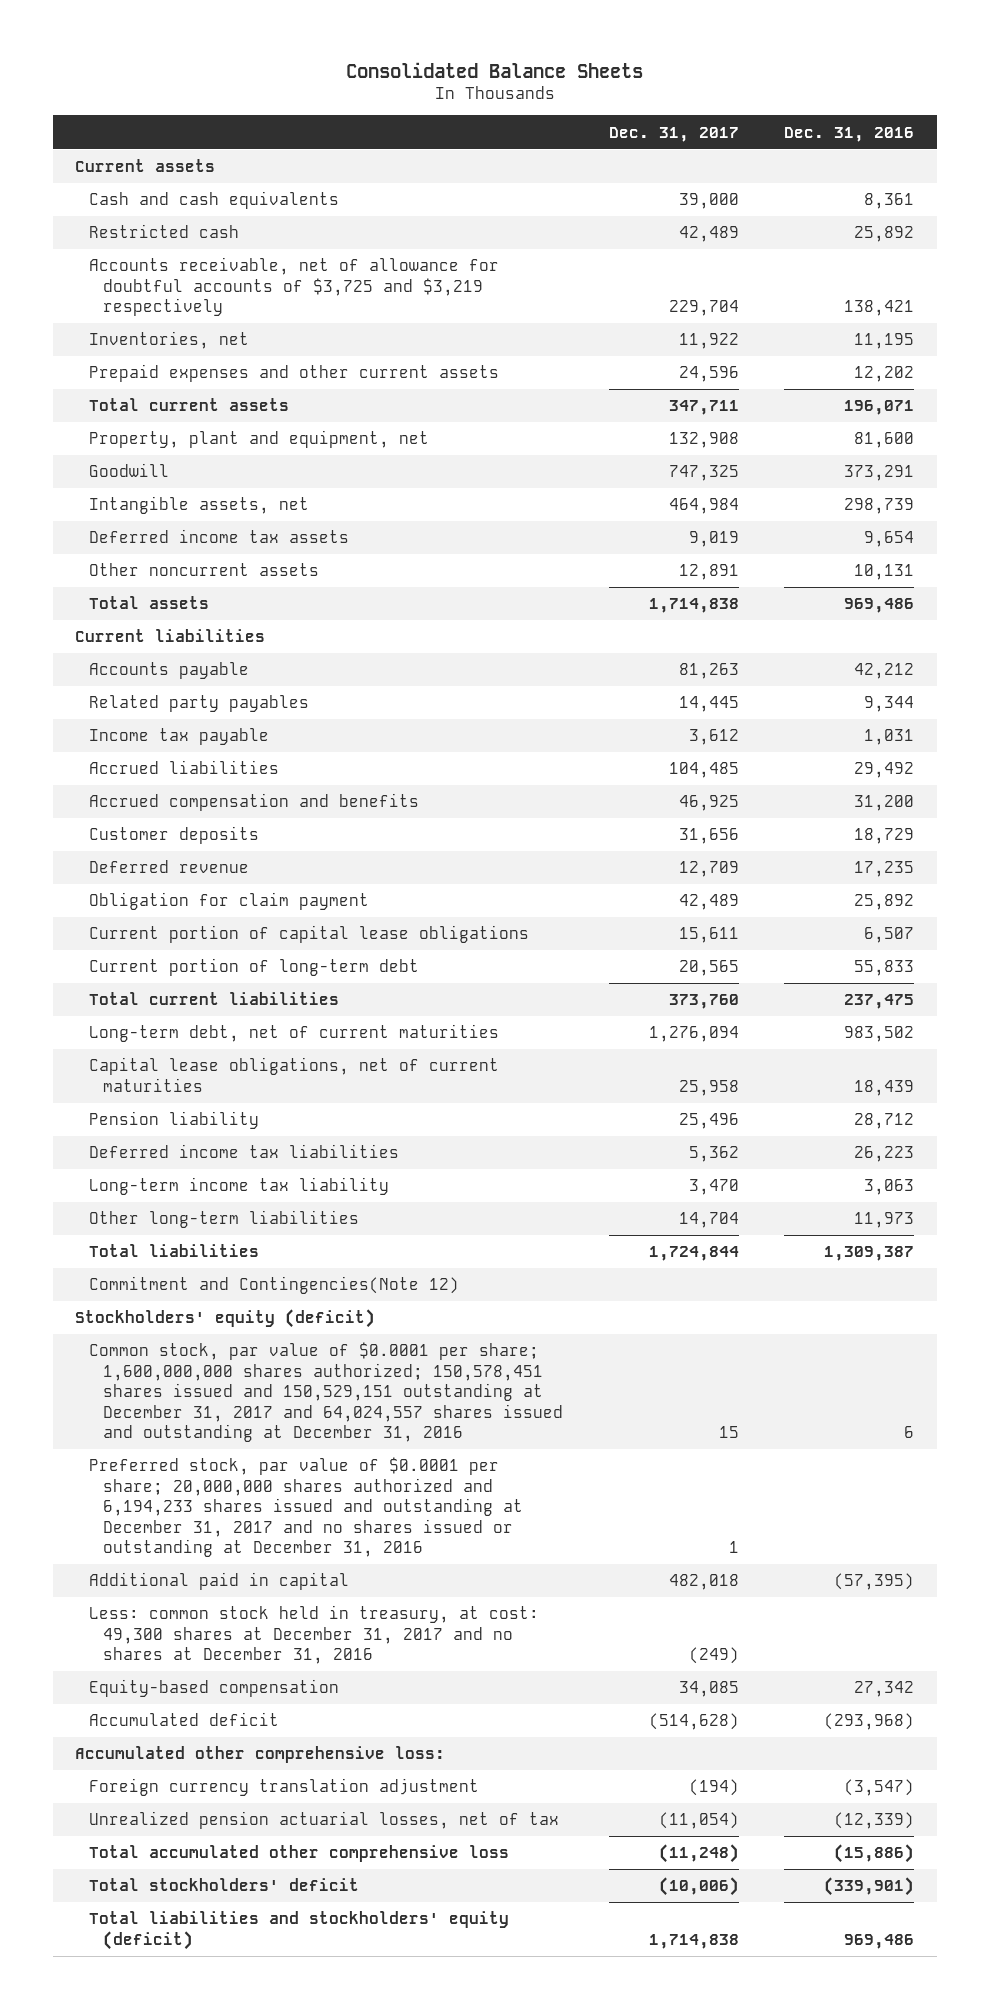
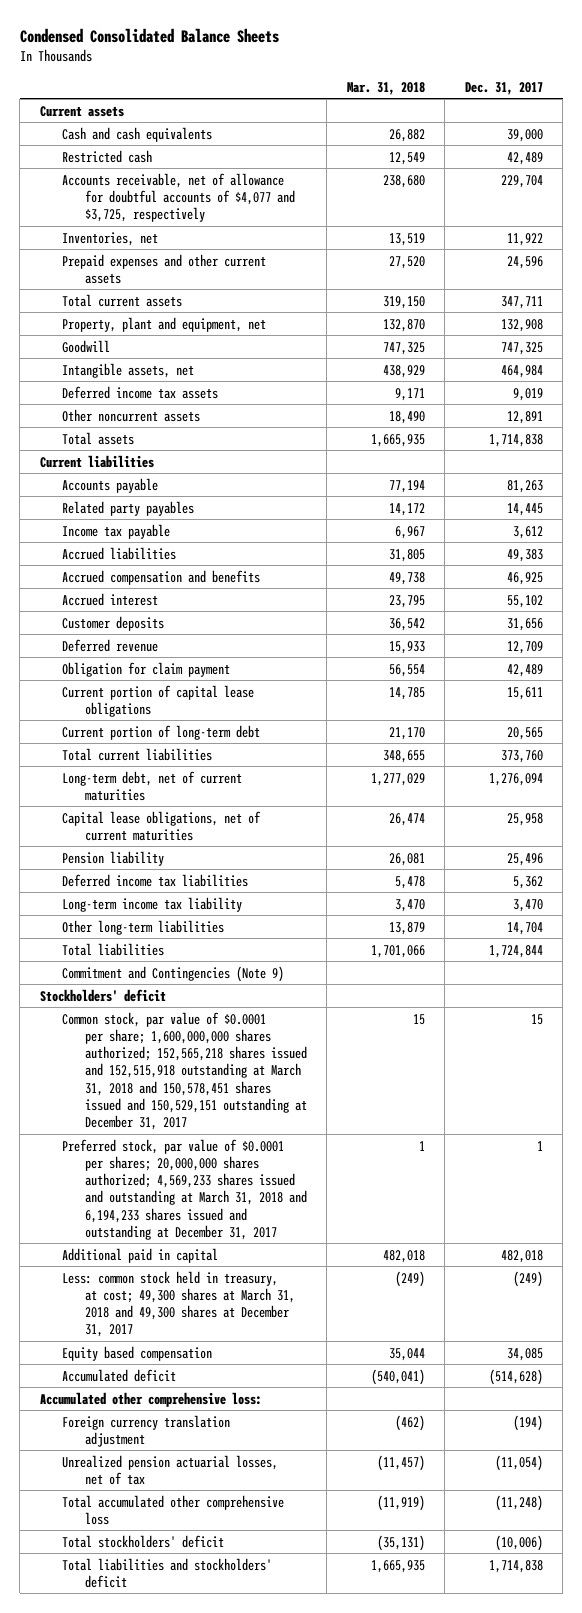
- Consolidated Balance Sheets
+ Condensed Consolidated Balance Sheets
- | Dec. 31, 2017 | Dec. 31, 2016
+ | Mar. 31, 2018 | Dec. 31, 2017
- Accounts receivable, net of allowance for doubtful accounts of $3,725 and $3,219 respectively | 229,704 | 138,421
+ Accounts receivable, net of allowance for doubtful accounts of $4,077 and $3,725, respectively | 238,680 | 229,704
- Accrued liabilities | 104,485 | 29,492
+ Accrued liabilities | 31,805 | 49,383
+ Accrued interest | 23,795 | 55,102
- Commitment and Contingencies(Note 12)
- Stockholders' equity (deficit)
- Common stock, par value of $0.0001 per share; 1,600,000,000 shares authorized; 150,578,451 shares issued and 150,529,151 outstanding at December 31, 2017 and 64,024,557 shares issued and outstanding at December 31, 2016 | 15 | 6
- Preferred stock, par value of $0.0001 per share; 20,000,000 shares authorized and 6,194,233 shares issued and outstanding at December 31, 2017 and no shares issued or outstanding at December 31, 2016 | 1 |
+ Commitment and Contingencies (Note 9)
+ Stockholders' deficit
+ Common stock, par value of $0.0001 per share; 1,600,000,000 shares authorized; 152,565,218 shares issued and 152,515,918 outstanding at March 31, 2018 and 150,578,451 shares issued and 150,529,151 outstanding at December 31, 2017 | 15 | 15
+ Preferred stock, par value of $0.0001 per shares; 20,000,000 shares authorized; 4,569,233 shares issued and outstanding at March 31, 2018 and 6,194,233 shares issued and outstanding at December 31, 2017 | 1 | 1
- Less: common stock held in treasury, at cost: 49,300 shares at December 31, 2017 and no shares at December 31, 2016 | (249) |
- Equity-based compensation | 34,085 | 27,342
+ Less: common stock held in treasury, at cost; 49,300 shares at March 31, 2018 and 49,300 shares at December 31, 2017 | (249) | (249)
+ Equity based compensation | 35,044 | 34,085
- Total liabilities and stockholders' equity (deficit) | 1,714,838 | 969,486
+ Total liabilities and stockholders' deficit | 1,665,935 | 1,714,838

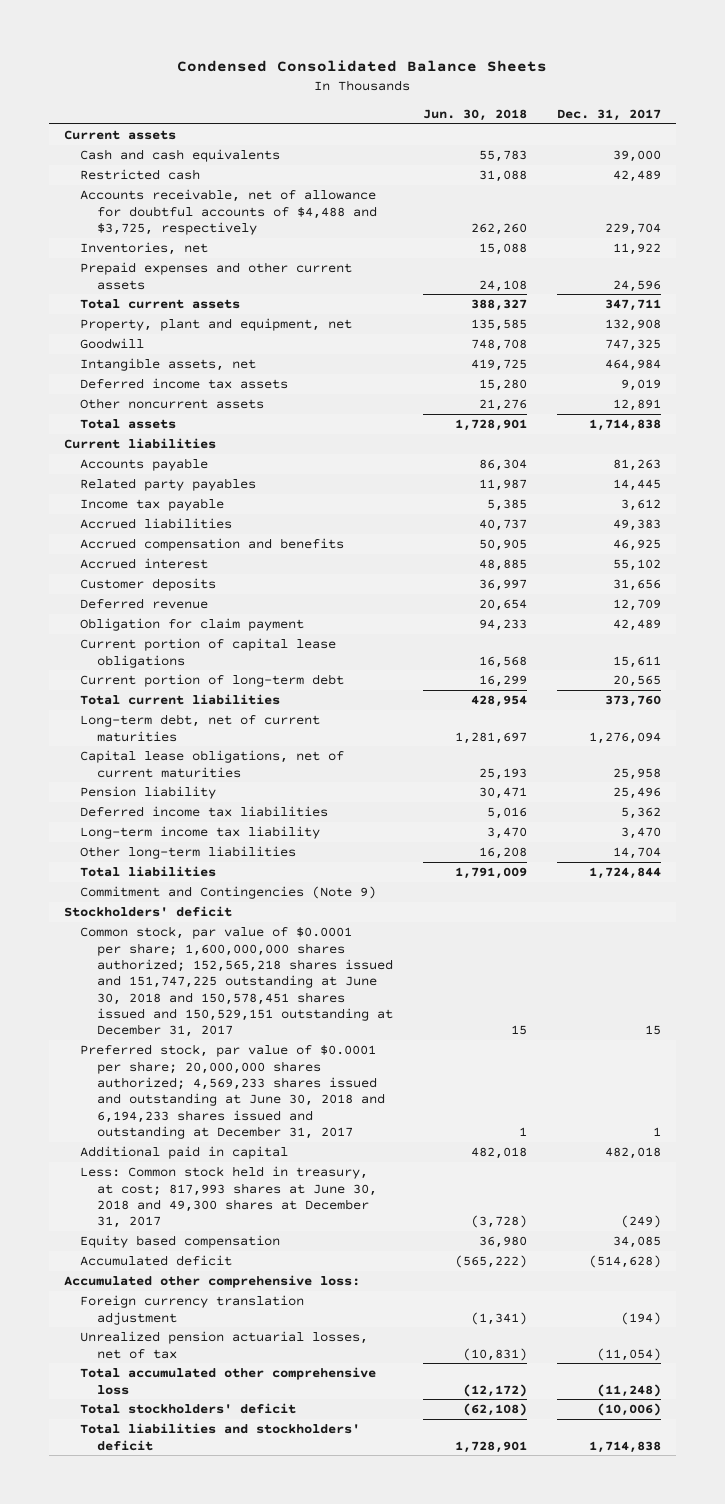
- | Mar. 31, 2018 | Dec. 31, 2017
+ | Jun. 30, 2018 | Dec. 31, 2017
- Accounts receivable, net of allowance for doubtful accounts of $4,077 and $3,725, respectively | 238,680 | 229,704
+ Accounts receivable, net of allowance for doubtful accounts of $4,488 and $3,725, respectively | 262,260 | 229,704
- Common stock, par value of $0.0001 per share; 1,600,000,000 shares authorized; 152,565,218 shares issued and 152,515,918 outstanding at March 31, 2018 and 150,578,451 shares issued and 150,529,151 outstanding at December 31, 2017 | 15 | 15
- Preferred stock, par value of $0.0001 per shares; 20,000,000 shares authorized; 4,569,233 shares issued and outstanding at March 31, 2018 and 6,194,233 shares issued and outstanding at December 31, 2017 | 1 | 1
+ Common stock, par value of $0.0001 per share; 1,600,000,000 shares authorized; 152,565,218 shares issued and 151,747,225 outstanding at June 30, 2018 and 150,578,451 shares issued and 150,529,151 outstanding at December 31, 2017 | 15 | 15
+ Preferred stock, par value of $0.0001 per share; 20,000,000 shares authorized; 4,569,233 shares issued and outstanding at June 30, 2018 and 6,194,233 shares issued and outstanding at December 31, 2017 | 1 | 1
- Less: common stock held in treasury, at cost; 49,300 shares at March 31, 2018 and 49,300 shares at December 31, 2017 | (249) | (249)
+ Less: Common stock held in treasury, at cost; 817,993 shares at June 30, 2018 and 49,300 shares at December 31, 2017 | (3,728) | (249)

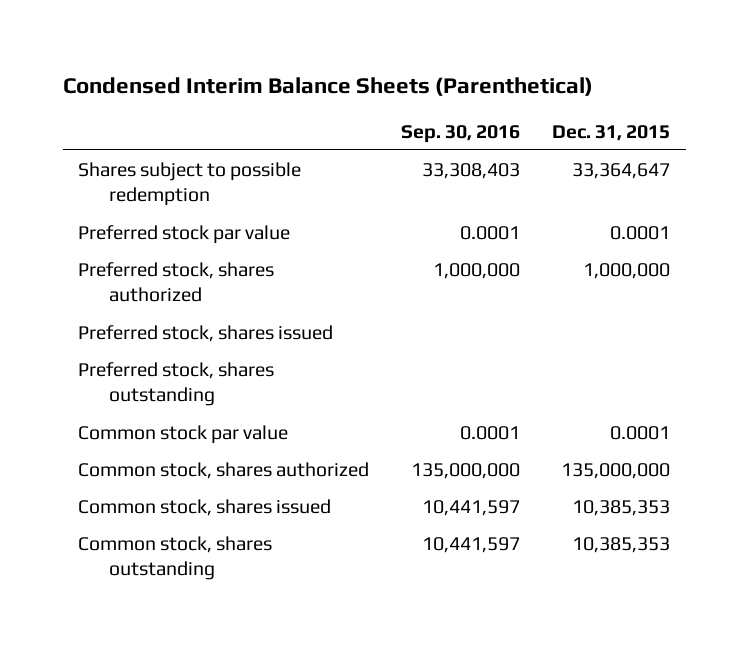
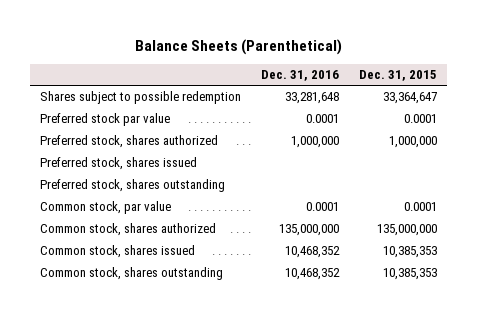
- Condensed Interim Balance Sheets (Parenthetical)
+ Balance Sheets (Parenthetical)
- | Sep. 30, 2016 | Dec. 31, 2015
+ | Dec. 31, 2016 | Dec. 31, 2015
- Common stock par value | 0.0001 | 0.0001
+ Common stock, par value | 0.0001 | 0.0001

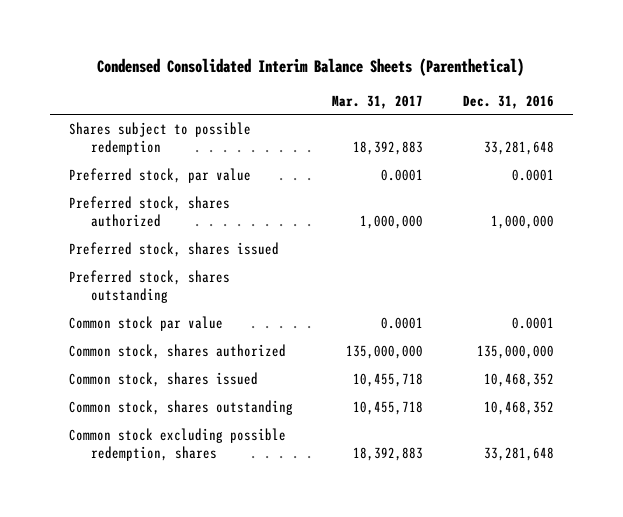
- Balance Sheets (Parenthetical)
+ Condensed Consolidated Interim Balance Sheets (Parenthetical)
- | Dec. 31, 2016 | Dec. 31, 2015
+ | Mar. 31, 2017 | Dec. 31, 2016
- Preferred stock par value | 0.0001 | 0.0001
+ Preferred stock, par value | 0.0001 | 0.0001
- Common stock, par value | 0.0001 | 0.0001
+ Common stock par value | 0.0001 | 0.0001
+ Common stock excluding possible redemption, shares | 18,392,883 | 33,281,648

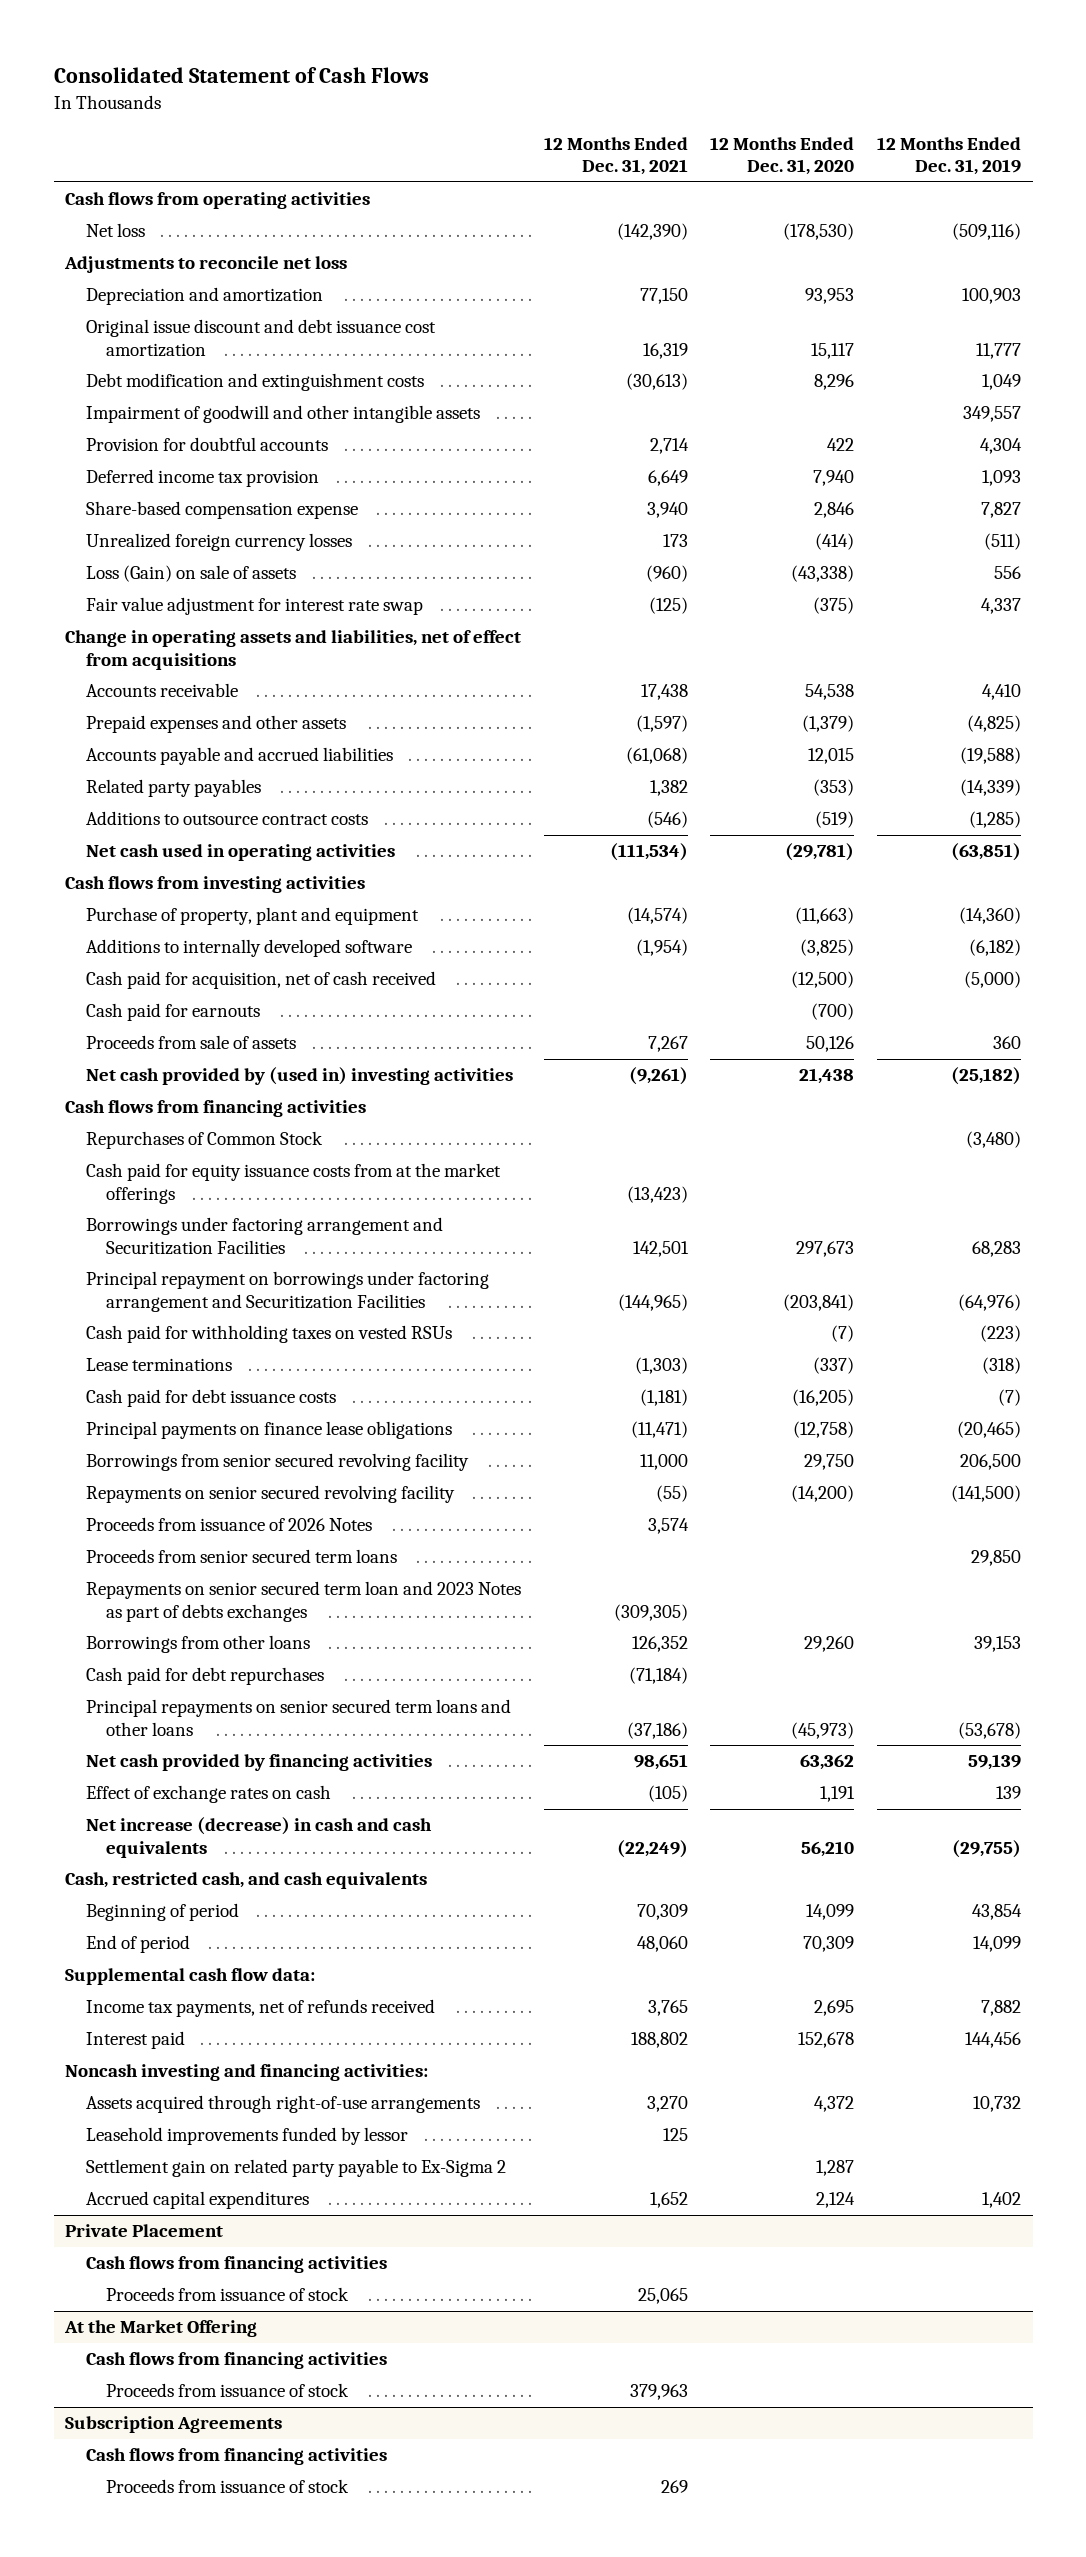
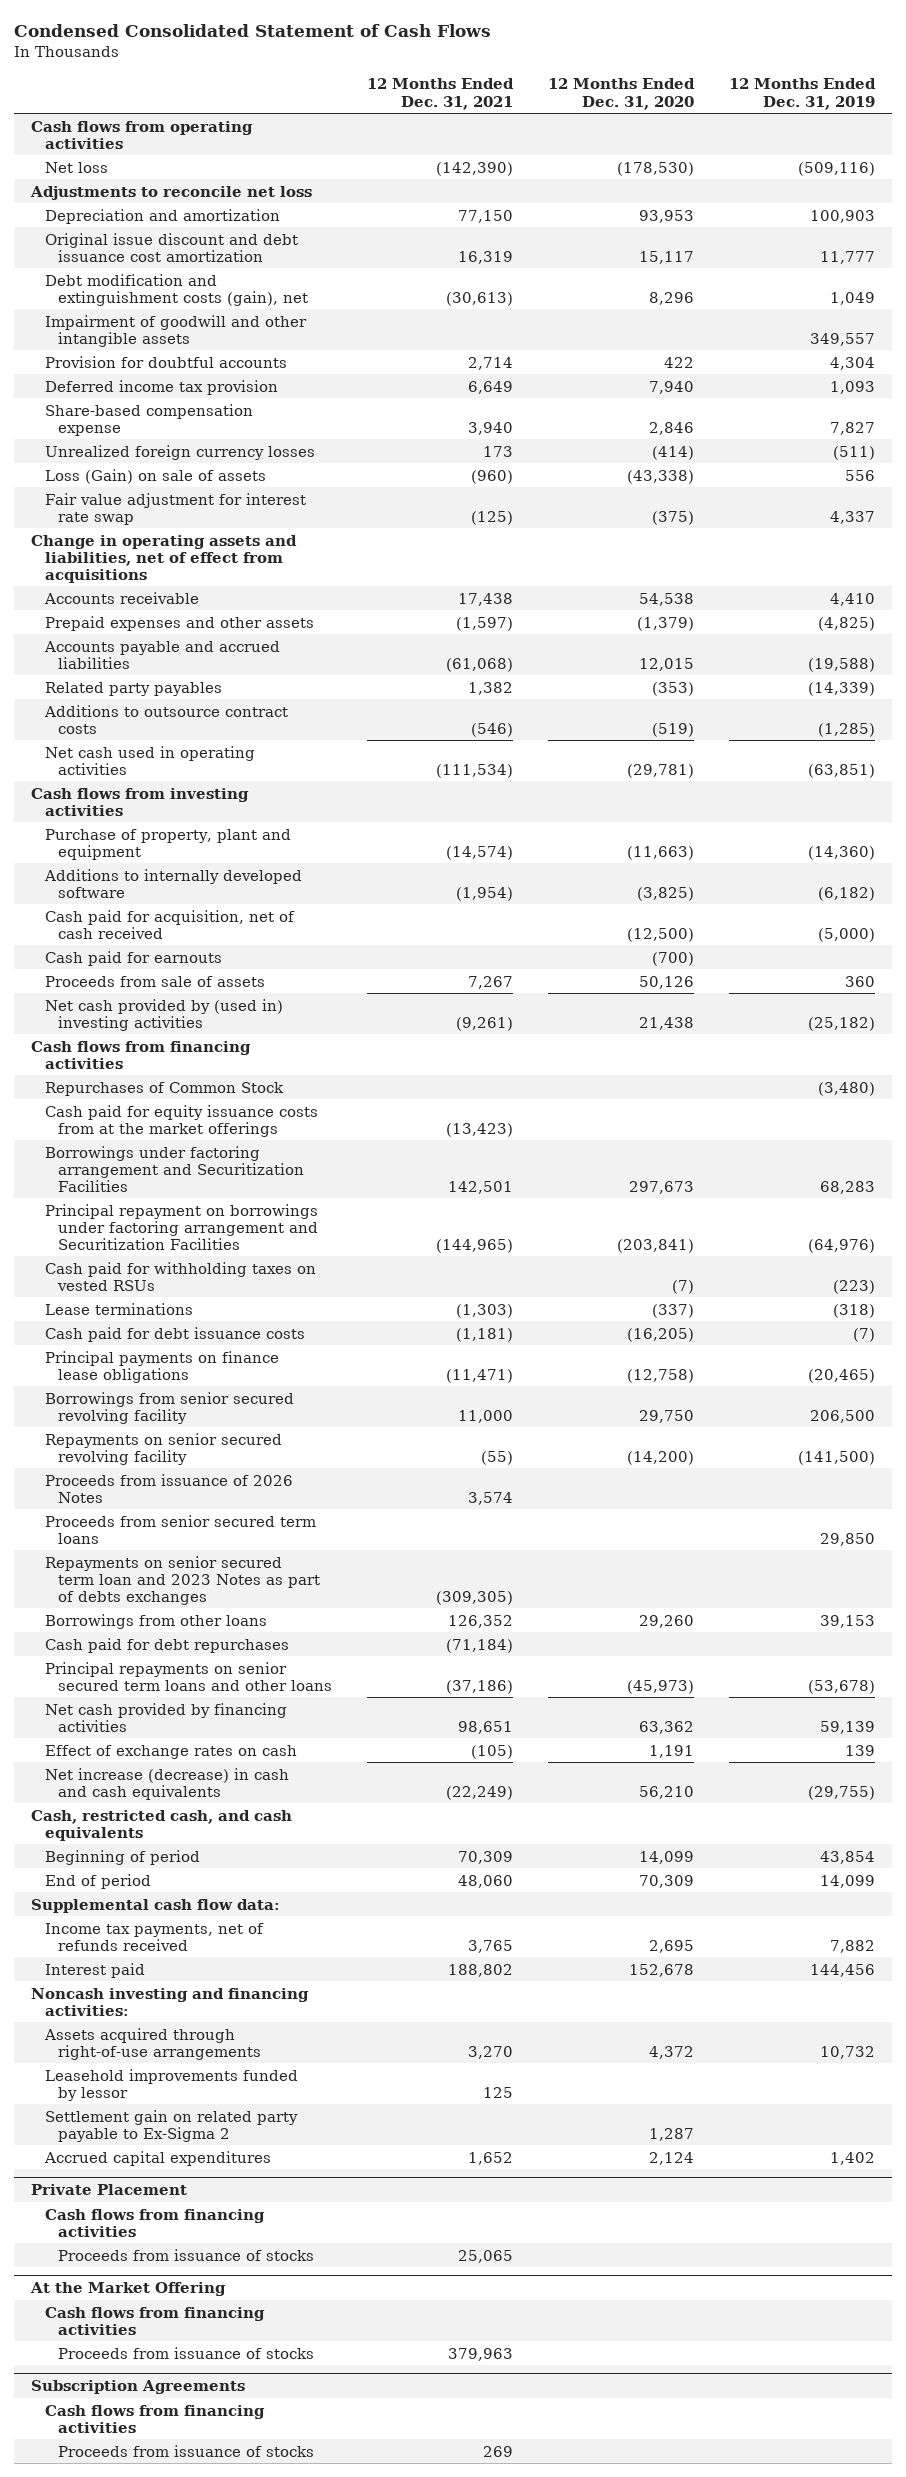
- Consolidated Statement of Cash Flows
+ Condensed Consolidated Statement of Cash Flows
- Debt modification and extinguishment costs | (30,613) | 8,296 | 1,049
+ Debt modification and extinguishment costs (gain), net | (30,613) | 8,296 | 1,049
@ Private Placement
- Proceeds from issuance of stock | 25,065 | |
+ Proceeds from issuance of stocks | 25,065 | |
@ At the Market Offering
- Proceeds from issuance of stock | 379,963 | |
+ Proceeds from issuance of stocks | 379,963 | |
@ Subscription Agreements
- Proceeds from issuance of stock | 269 | |
+ Proceeds from issuance of stocks | 269 | |

